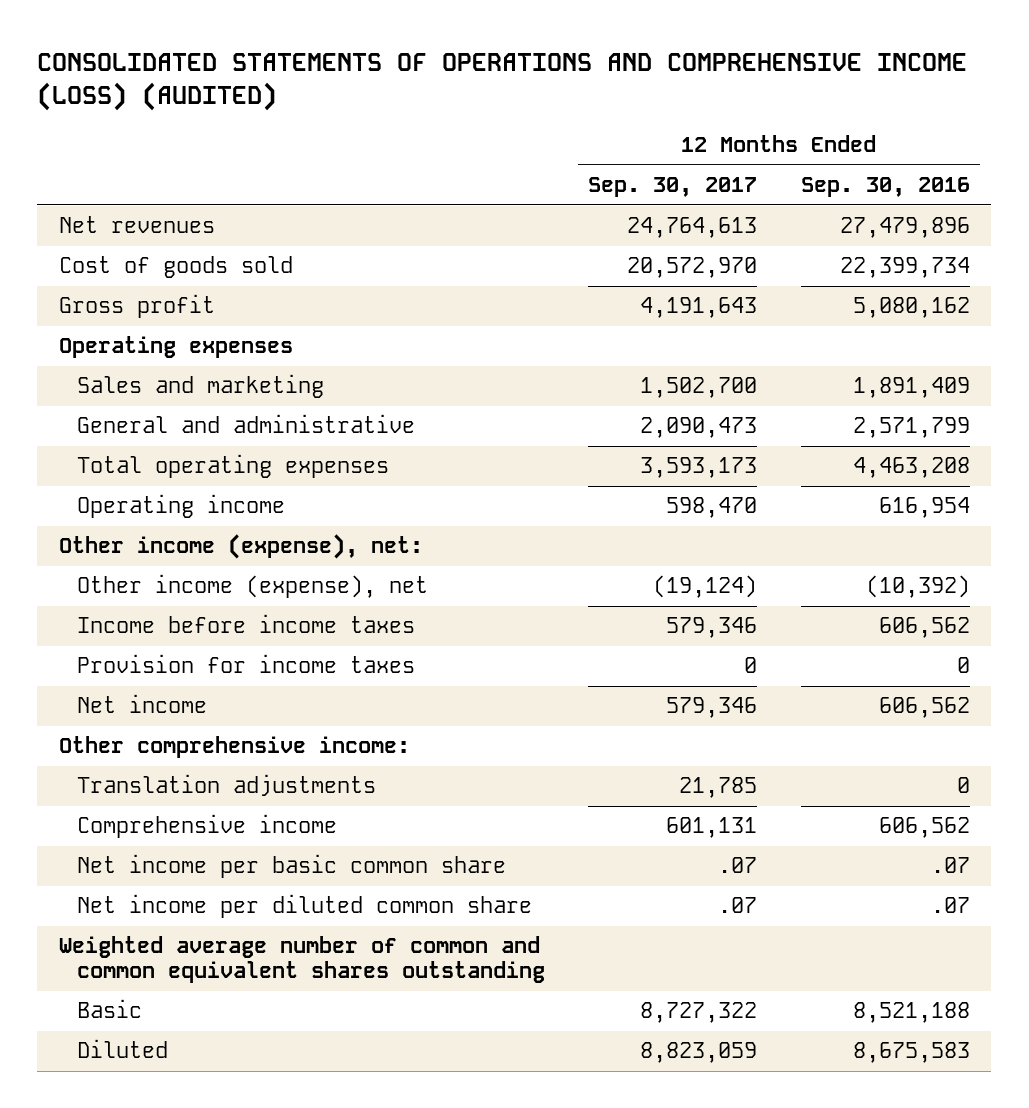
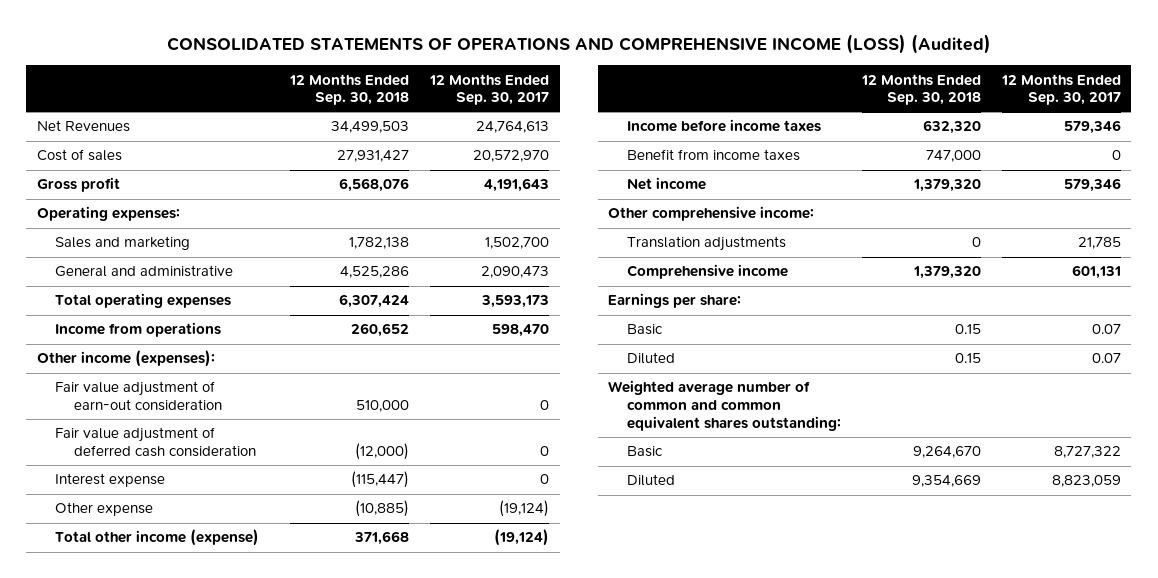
- CONSOLIDATED STATEMENTS OF OPERATIONS AND COMPREHENSIVE INCOME (LOSS) (AUDITED)
+ CONSOLIDATED STATEMENTS OF OPERATIONS AND COMPREHENSIVE INCOME (LOSS) (Audited)
- | 12 Months Ended Sep. 30, 2017 | 12 Months Ended Sep. 30, 2016
+ | 12 Months Ended Sep. 30, 2018 | 12 Months Ended Sep. 30, 2017
- Net revenues | 24,764,613 | 27,479,896
- Cost of goods sold | 20,572,970 | 22,399,734
+ Net Revenues | 34,499,503 | 24,764,613
+ Cost of sales | 27,931,427 | 20,572,970
- Operating expenses
+ Operating expenses:
- Operating income | 598,470 | 616,954
- Other income (expense), net:
- Other income (expense), net | (19,124) | (10,392)
+ Income from operations | 260,652 | 598,470
+ Other income (expenses):
+ Fair value adjustment of earn-out consideration | 510,000 | 0
+ Fair value adjustment of deferred cash consideration | (12,000) | 0
+ Interest expense | (115,447) | 0
+ Other expense | (10,885) | (19,124)
+ Total other income (expense) | 371,668 | (19,124)
- Provision for income taxes | 0 | 0
+ Benefit from income taxes | 747,000 | 0
- Net income per basic common share | .07 | .07
- Net income per diluted common share | .07 | .07
- Weighted average number of common and common equivalent shares outstanding
+ Earnings per share:
+ Basic | 0.15 | 0.07
+ Diluted | 0.15 | 0.07
+ Weighted average number of common and common equivalent shares outstanding:

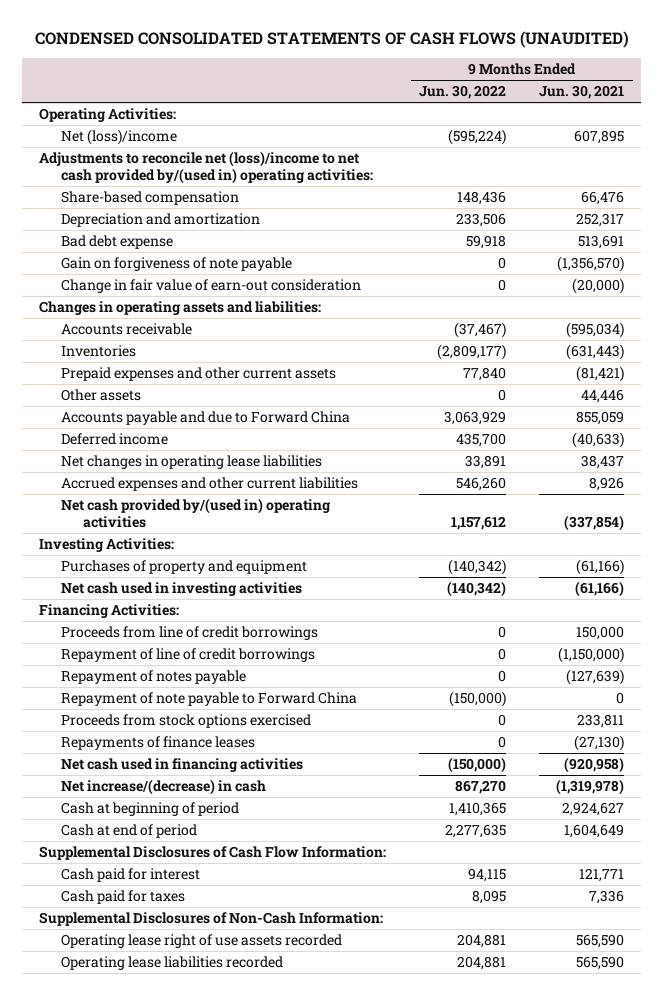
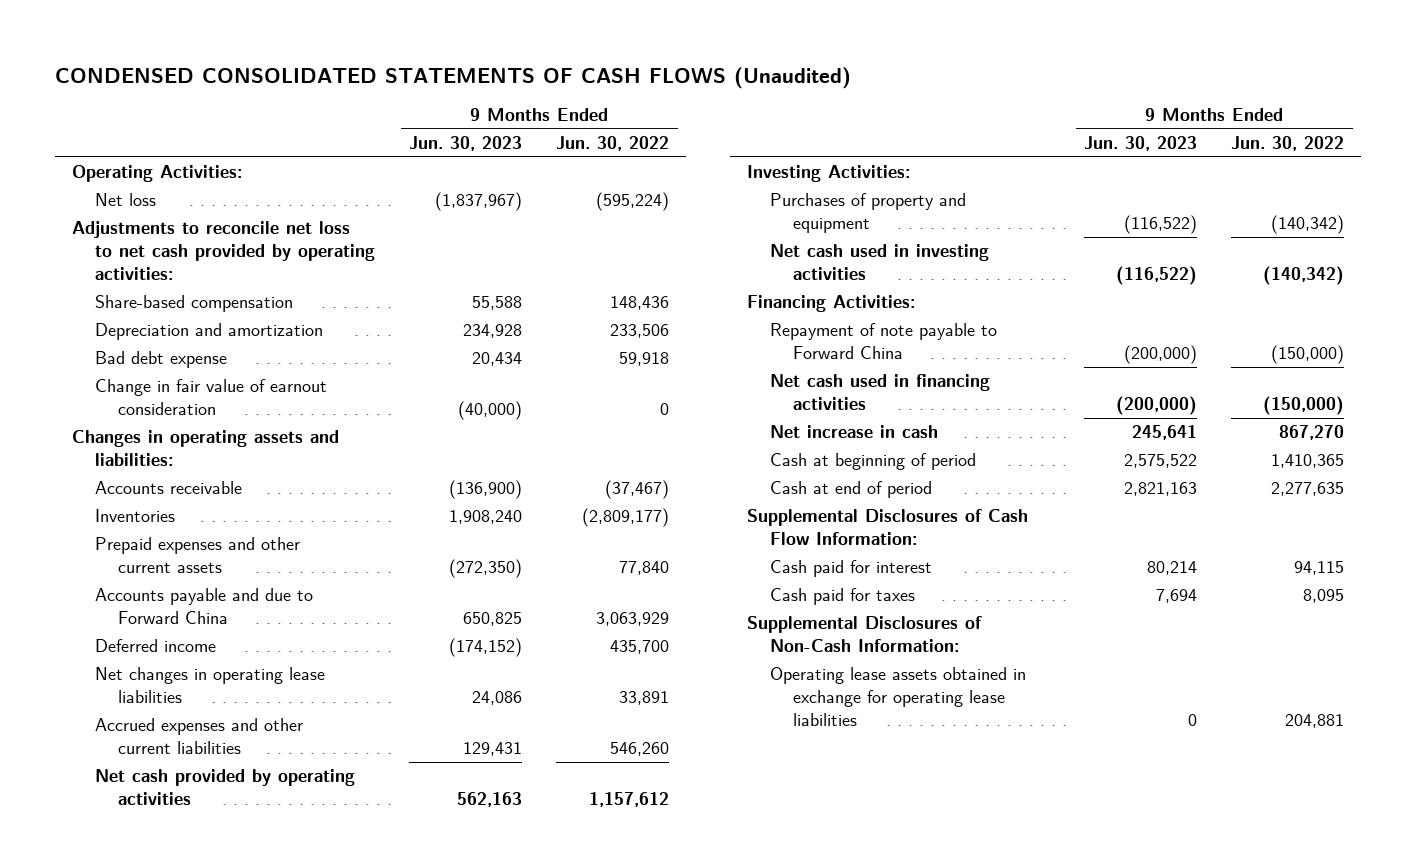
- CONDENSED CONSOLIDATED STATEMENTS OF CASH FLOWS (UNAUDITED)
+ CONDENSED CONSOLIDATED STATEMENTS OF CASH FLOWS (Unaudited)
- | 9 Months Ended Jun. 30, 2022 | 9 Months Ended Jun. 30, 2021
+ | 9 Months Ended Jun. 30, 2023 | 9 Months Ended Jun. 30, 2022
- Net (loss)/income | (595,224) | 607,895
- Adjustments to reconcile net (loss)/income to net cash provided by/(used in) operating activities:
+ Net loss | (1,837,967) | (595,224)
+ Adjustments to reconcile net loss to net cash provided by operating activities:
- Gain on forgiveness of note payable | 0 | (1,356,570)
- Change in fair value of earn-out consideration | 0 | (20,000)
+ Change in fair value of earnout consideration | (40,000) | 0
- Other assets | 0 | 44,446
- Net cash provided by/(used in) operating activities | 1,157,612 | (337,854)
+ Net cash provided by operating activities | 562,163 | 1,157,612
- Proceeds from line of credit borrowings | 0 | 150,000
- Repayment of line of credit borrowings | 0 | (1,150,000)
- Repayment of notes payable | 0 | (127,639)
- Proceeds from stock options exercised | 0 | 233,811
- Repayments of finance leases | 0 | (27,130)
- Net increase/(decrease) in cash | 867,270 | (1,319,978)
+ Net increase in cash | 245,641 | 867,270
- Operating lease right of use assets recorded | 204,881 | 565,590
- Operating lease liabilities recorded | 204,881 | 565,590
+ Operating lease assets obtained in exchange for operating lease liabilities | 0 | 204,881

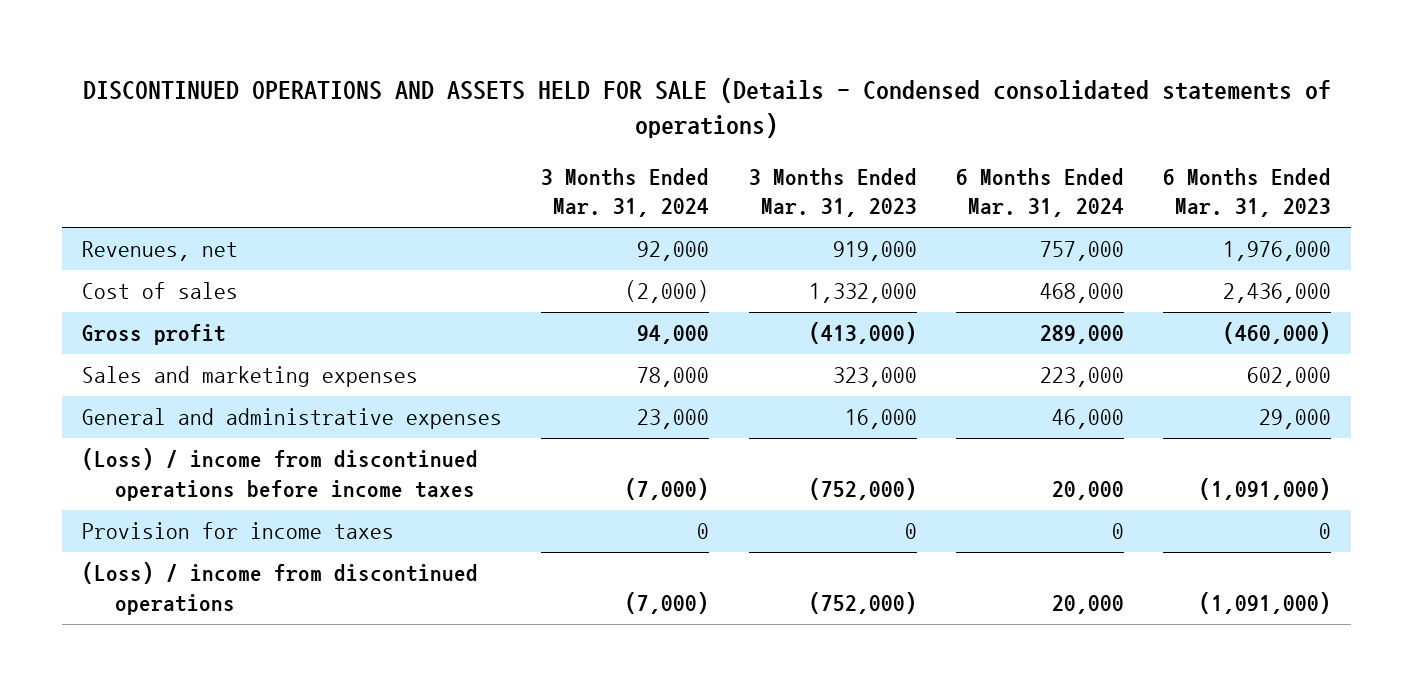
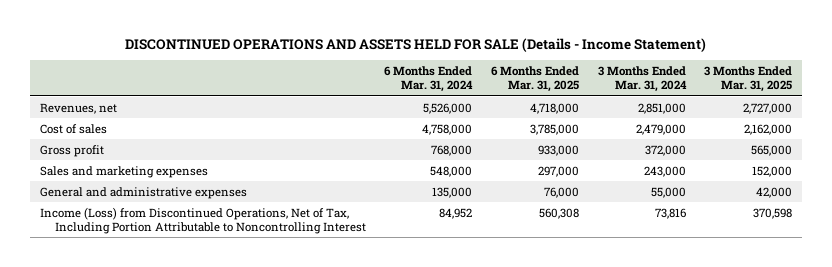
- DISCONTINUED OPERATIONS AND ASSETS HELD FOR SALE (Details - Condensed consolidated statements of operations)
+ DISCONTINUED OPERATIONS AND ASSETS HELD FOR SALE (Details - Income Statement)
- | 3 Months Ended Mar. 31, 2024 | 3 Months Ended Mar. 31, 2023 | 6 Months Ended Mar. 31, 2024 | 6 Months Ended Mar. 31, 2023
+ | 6 Months Ended Mar. 31, 2024 | 6 Months Ended Mar. 31, 2025 | 3 Months Ended Mar. 31, 2024 | 3 Months Ended Mar. 31, 2025
- Revenues, net | 92,000 | 919,000 | 757,000 | 1,976,000
- Cost of sales | (2,000) | 1,332,000 | 468,000 | 2,436,000
- Gross profit | 94,000 | (413,000) | 289,000 | (460,000)
- Sales and marketing expenses | 78,000 | 323,000 | 223,000 | 602,000
- General and administrative expenses | 23,000 | 16,000 | 46,000 | 29,000
- (Loss) / income from discontinued operations before income taxes | (7,000) | (752,000) | 20,000 | (1,091,000)
- Provision for income taxes | 0 | 0 | 0 | 0
- (Loss) / income from discontinued operations | (7,000) | (752,000) | 20,000 | (1,091,000)
+ Revenues, net | 5,526,000 | 4,718,000 | 2,851,000 | 2,727,000
+ Cost of sales | 4,758,000 | 3,785,000 | 2,479,000 | 2,162,000
+ Gross profit | 768,000 | 933,000 | 372,000 | 565,000
+ Sales and marketing expenses | 548,000 | 297,000 | 243,000 | 152,000
+ General and administrative expenses | 135,000 | 76,000 | 55,000 | 42,000
+ Income (Loss) from Discontinued Operations, Net of Tax, Including Portion Attributable to Noncontrolling Interest | 84,952 | 560,308 | 73,816 | 370,598

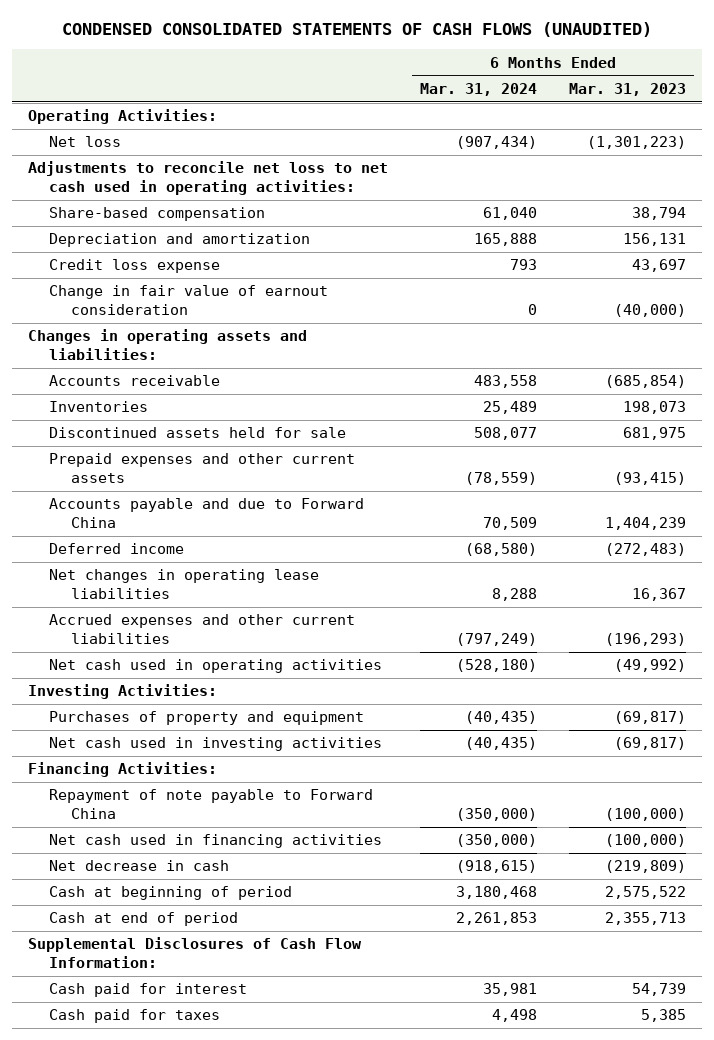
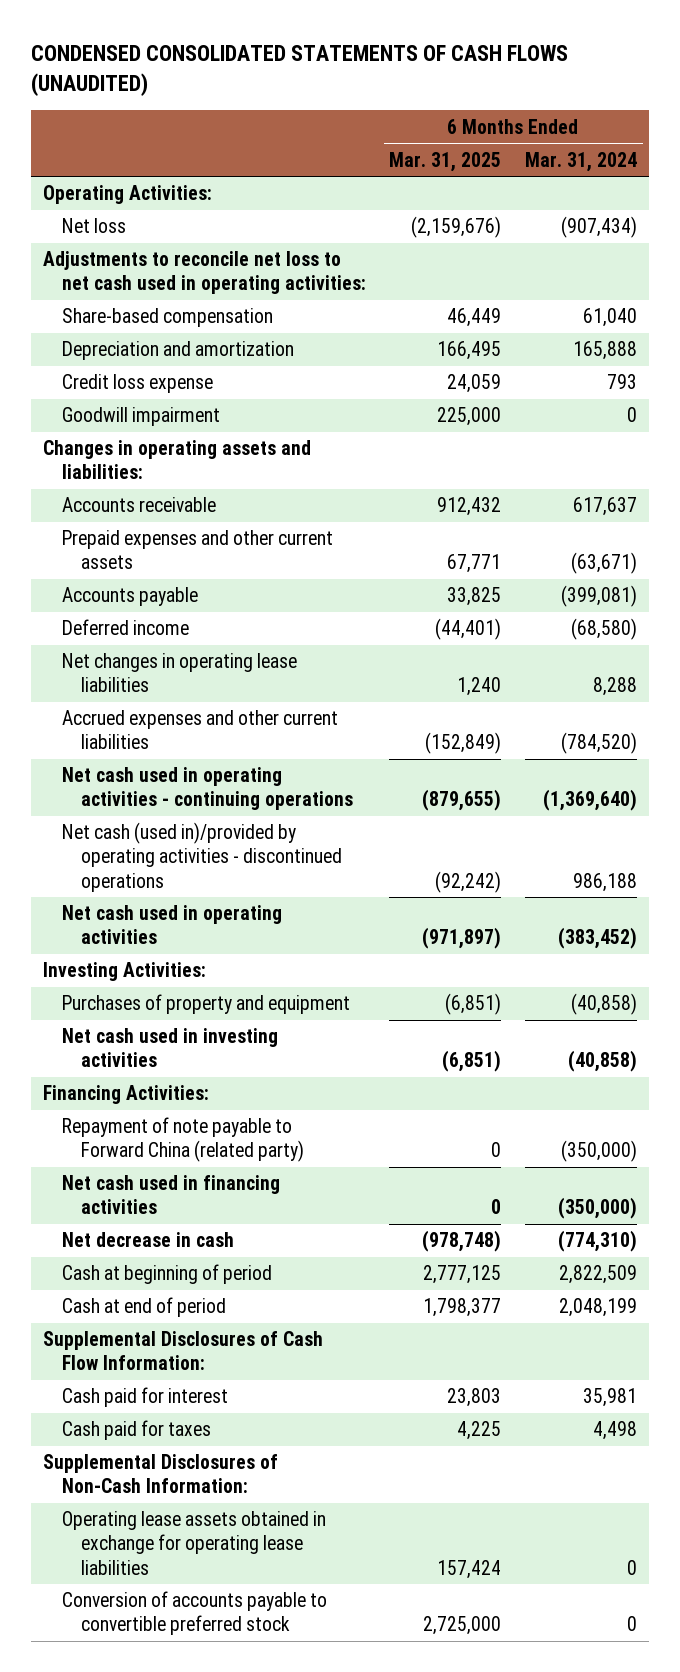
- | 6 Months Ended Mar. 31, 2024 | 6 Months Ended Mar. 31, 2023
+ | 6 Months Ended Mar. 31, 2025 | 6 Months Ended Mar. 31, 2024
- Change in fair value of earnout consideration | 0 | (40,000)
+ Goodwill impairment | 225,000 | 0
- Accounts receivable | 483,558 | (685,854)
- Inventories | 25,489 | 198,073
- Discontinued assets held for sale | 508,077 | 681,975
- Prepaid expenses and other current assets | (78,559) | (93,415)
- Accounts payable and due to Forward China | 70,509 | 1,404,239
+ Accounts receivable | 912,432 | 617,637
+ Prepaid expenses and other current assets | 67,771 | (63,671)
+ Accounts payable | 33,825 | (399,081)
- Accrued expenses and other current liabilities | (797,249) | (196,293)
- Net cash used in operating activities | (528,180) | (49,992)
+ Accrued expenses and other current liabilities | (152,849) | (784,520)
+ Net cash used in operating activities - continuing operations | (879,655) | (1,369,640)
+ Net cash (used in)/provided by operating activities - discontinued operations | (92,242) | 986,188
+ Net cash used in operating activities | (971,897) | (383,452)
- Purchases of property and equipment | (40,435) | (69,817)
- Net cash used in investing activities | (40,435) | (69,817)
+ Purchases of property and equipment | (6,851) | (40,858)
+ Net cash used in investing activities | (6,851) | (40,858)
- Repayment of note payable to Forward China | (350,000) | (100,000)
+ Repayment of note payable to Forward China (related party) | 0 | (350,000)
- Net decrease in cash | (918,615) | (219,809)
- Cash at beginning of period | 3,180,468 | 2,575,522
- Cash at end of period | 2,261,853 | 2,355,713
+ Net decrease in cash | (978,748) | (774,310)
+ Cash at beginning of period | 2,777,125 | 2,822,509
+ Cash at end of period | 1,798,377 | 2,048,199
+ Supplemental Disclosures of Non-Cash Information:
+ Operating lease assets obtained in exchange for operating lease liabilities | 157,424 | 0
+ Conversion of accounts payable to convertible preferred stock | 2,725,000 | 0

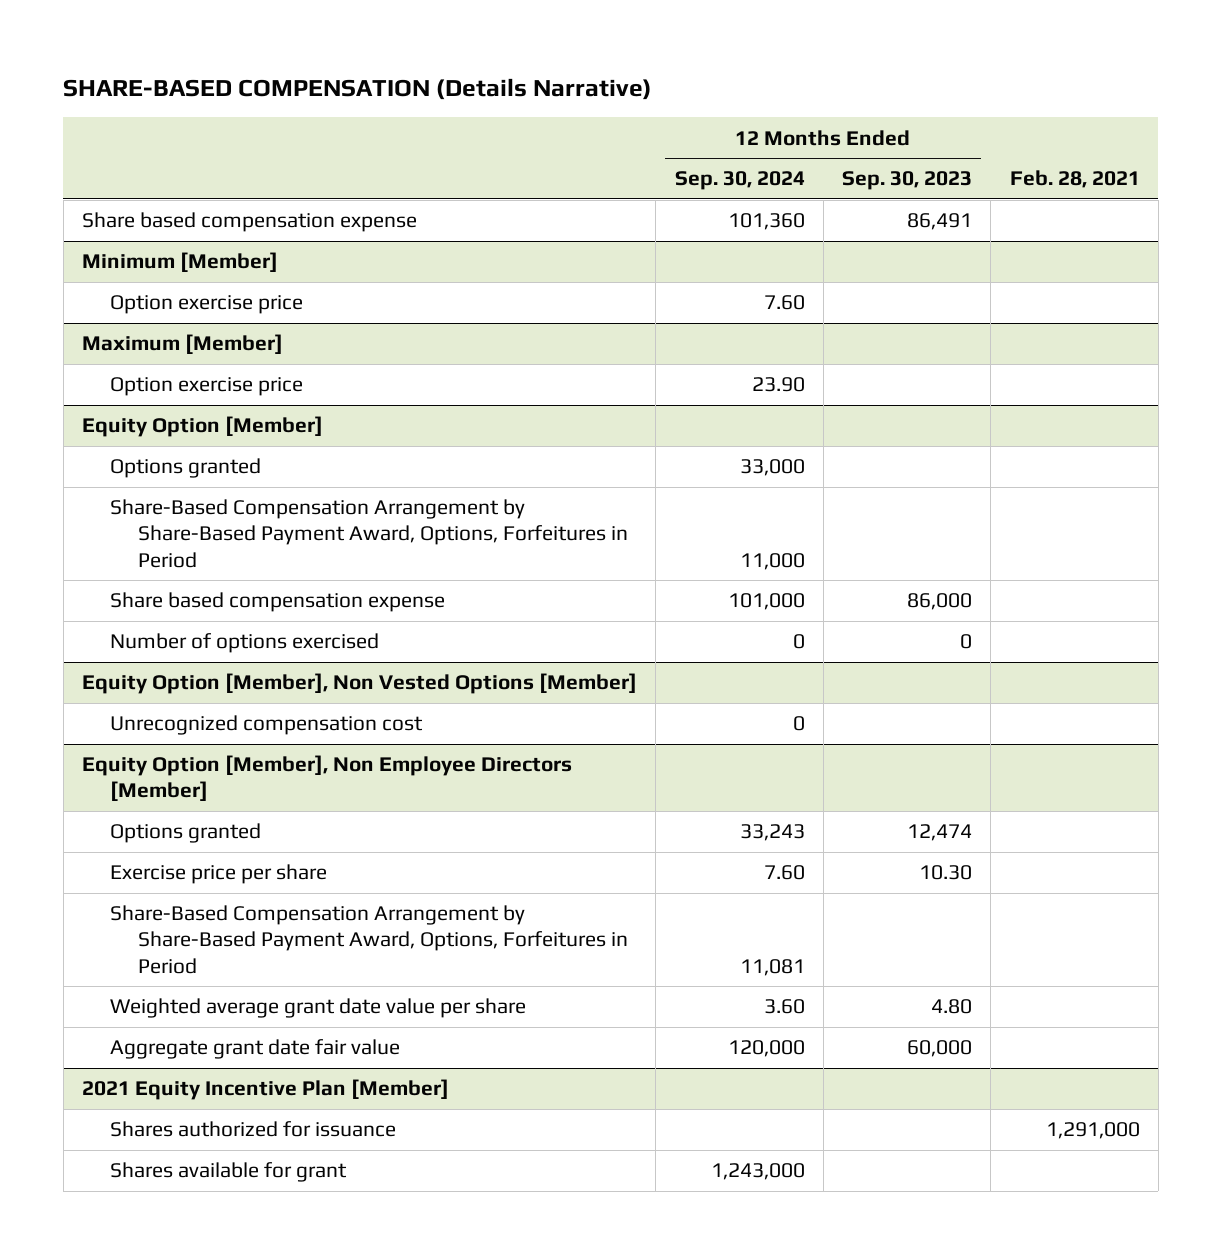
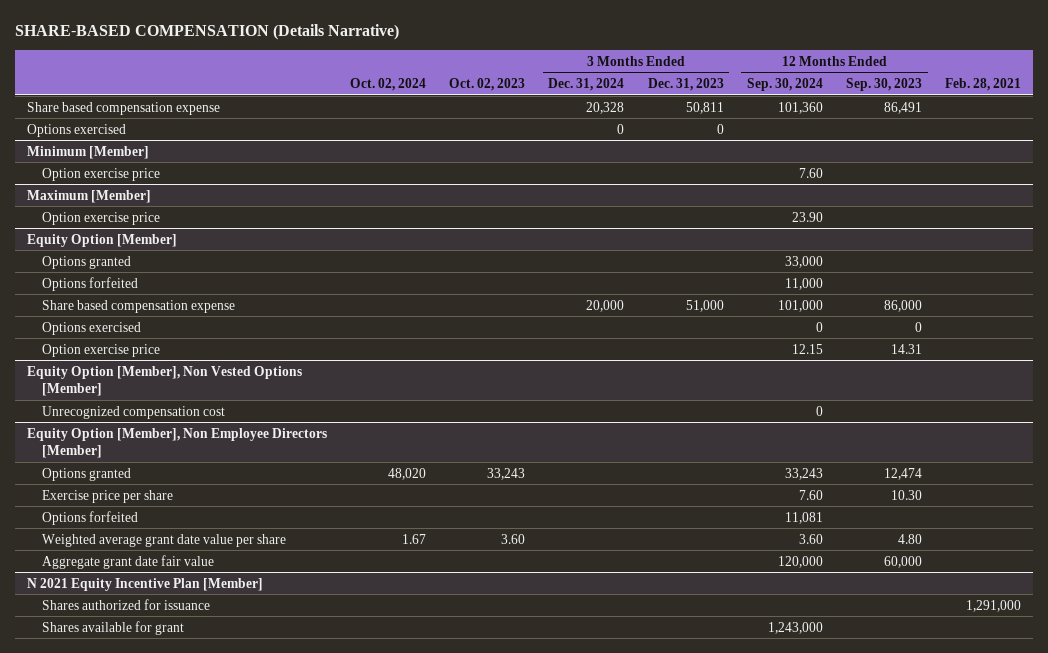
- | 12 Months Ended Sep. 30, 2024 | 12 Months Ended Sep. 30, 2023 | Feb. 28, 2021
+ | Oct. 02, 2024 | Oct. 02, 2023 | 3 Months Ended Dec. 31, 2024 | 3 Months Ended Dec. 31, 2023 | 12 Months Ended Sep. 30, 2024 | 12 Months Ended Sep. 30, 2023 | Feb. 28, 2021
+ Options exercised | | | 0 | 0 | | |
@ Equity Option [Member]
- Share-Based Compensation Arrangement by Share-Based Payment Award, Options, Forfeitures in Period | 11,000 | |
+ Options forfeited | | | | | 11,000 | |
- Number of options exercised | 0 | 0 |
+ Options exercised | | | | | 0 | 0 |
+ Option exercise price | | | | | 12.15 | 14.31 |
@ Equity Option [Member], Non Employee Directors [Member]
- Share-Based Compensation Arrangement by Share-Based Payment Award, Options, Forfeitures in Period | 11,081 | |
+ Options forfeited | | | | | 11,081 | |
- 2021 Equity Incentive Plan [Member]
+ N 2021 Equity Incentive Plan [Member]

